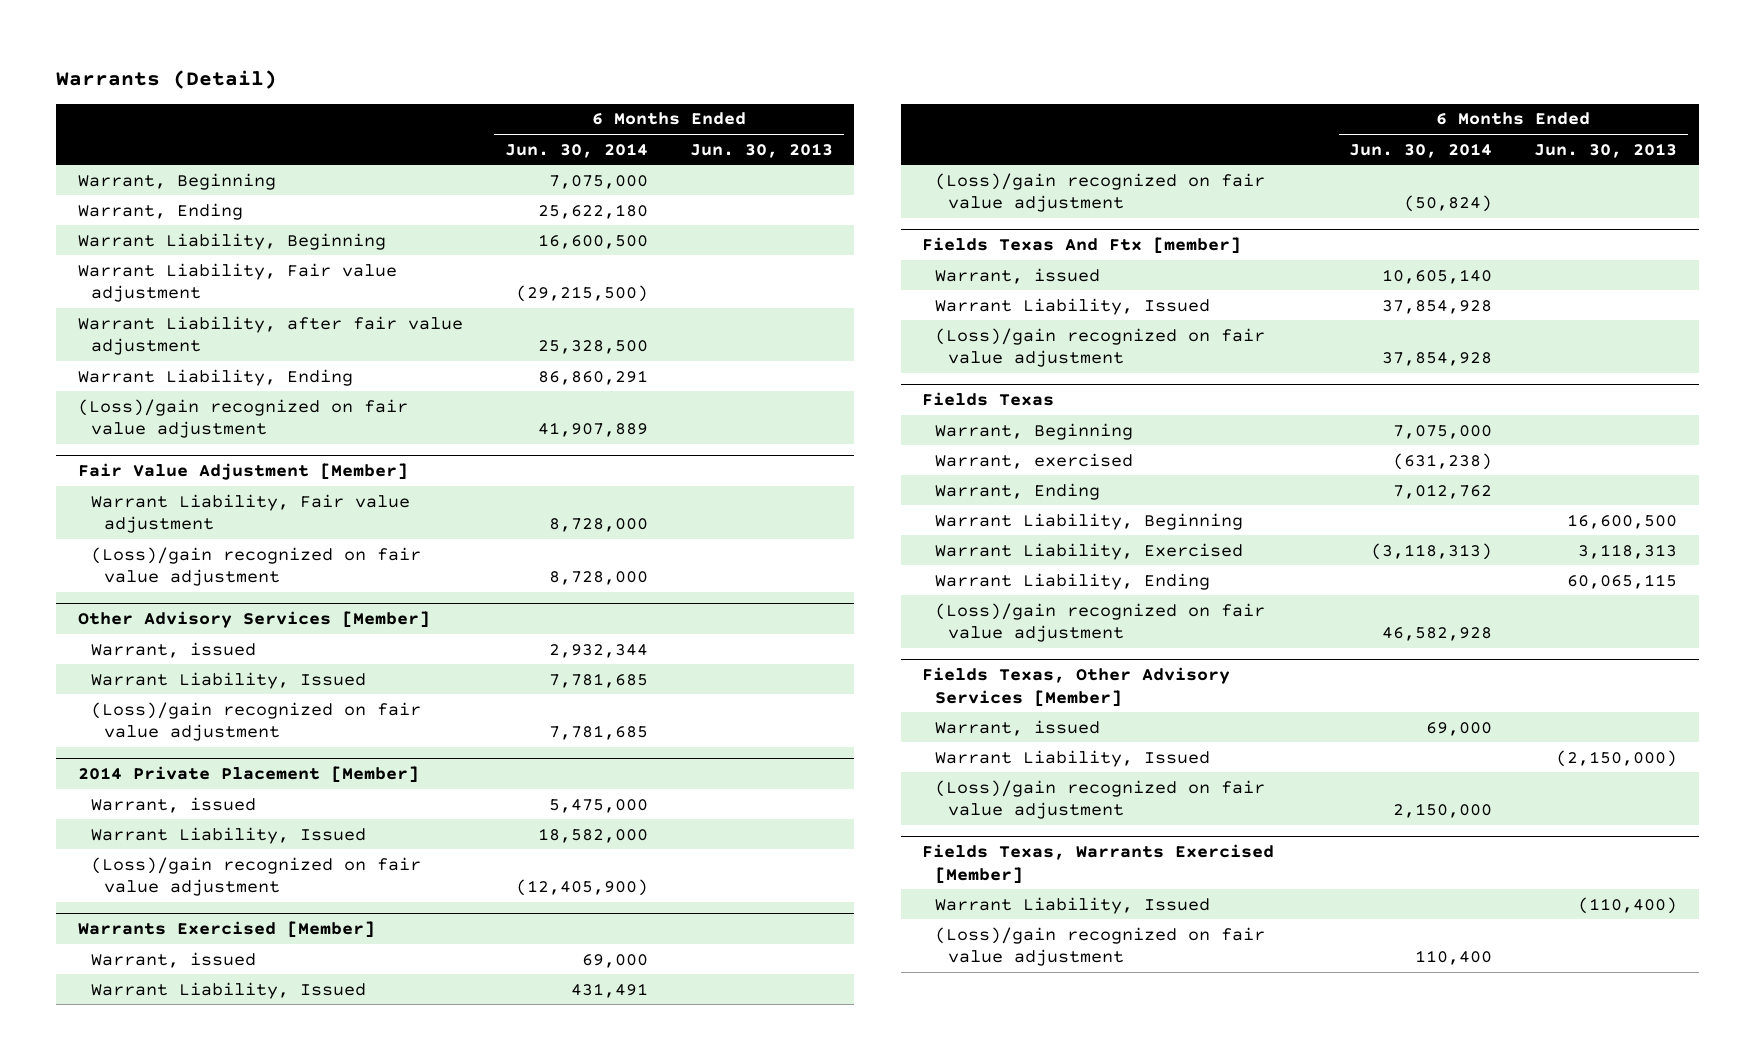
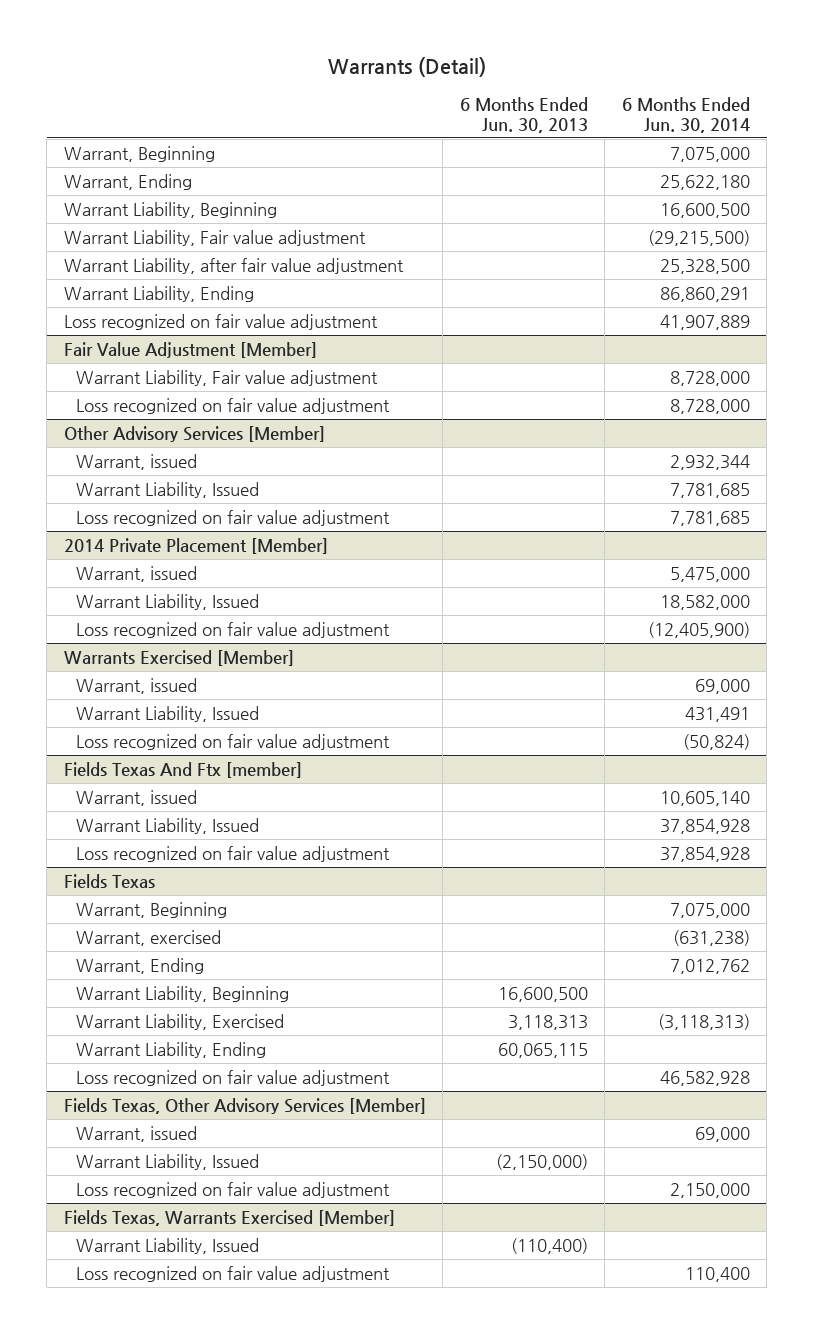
- | 6 Months Ended Jun. 30, 2014 | 6 Months Ended Jun. 30, 2013
+ | 6 Months Ended Jun. 30, 2013 | 6 Months Ended Jun. 30, 2014
- (Loss)/gain recognized on fair value adjustment | 41,907,889 |
+ Loss recognized on fair value adjustment | | 41,907,889
@ Fair Value Adjustment [Member]
- (Loss)/gain recognized on fair value adjustment | 8,728,000 |
+ Loss recognized on fair value adjustment | | 8,728,000
@ Other Advisory Services [Member]
- (Loss)/gain recognized on fair value adjustment | 7,781,685 |
+ Loss recognized on fair value adjustment | | 7,781,685
@ 2014 Private Placement [Member]
- (Loss)/gain recognized on fair value adjustment | (12,405,900) |
+ Loss recognized on fair value adjustment | | (12,405,900)
@ Warrants Exercised [Member]
- (Loss)/gain recognized on fair value adjustment | (50,824) |
+ Loss recognized on fair value adjustment | | (50,824)
@ Fields Texas And Ftx [member]
- (Loss)/gain recognized on fair value adjustment | 37,854,928 |
+ Loss recognized on fair value adjustment | | 37,854,928
@ Fields Texas
- (Loss)/gain recognized on fair value adjustment | 46,582,928 |
+ Loss recognized on fair value adjustment | | 46,582,928
@ Fields Texas, Other Advisory Services [Member]
- (Loss)/gain recognized on fair value adjustment | 2,150,000 |
+ Loss recognized on fair value adjustment | | 2,150,000
@ Fields Texas, Warrants Exercised [Member]
- (Loss)/gain recognized on fair value adjustment | 110,400 |
+ Loss recognized on fair value adjustment | | 110,400

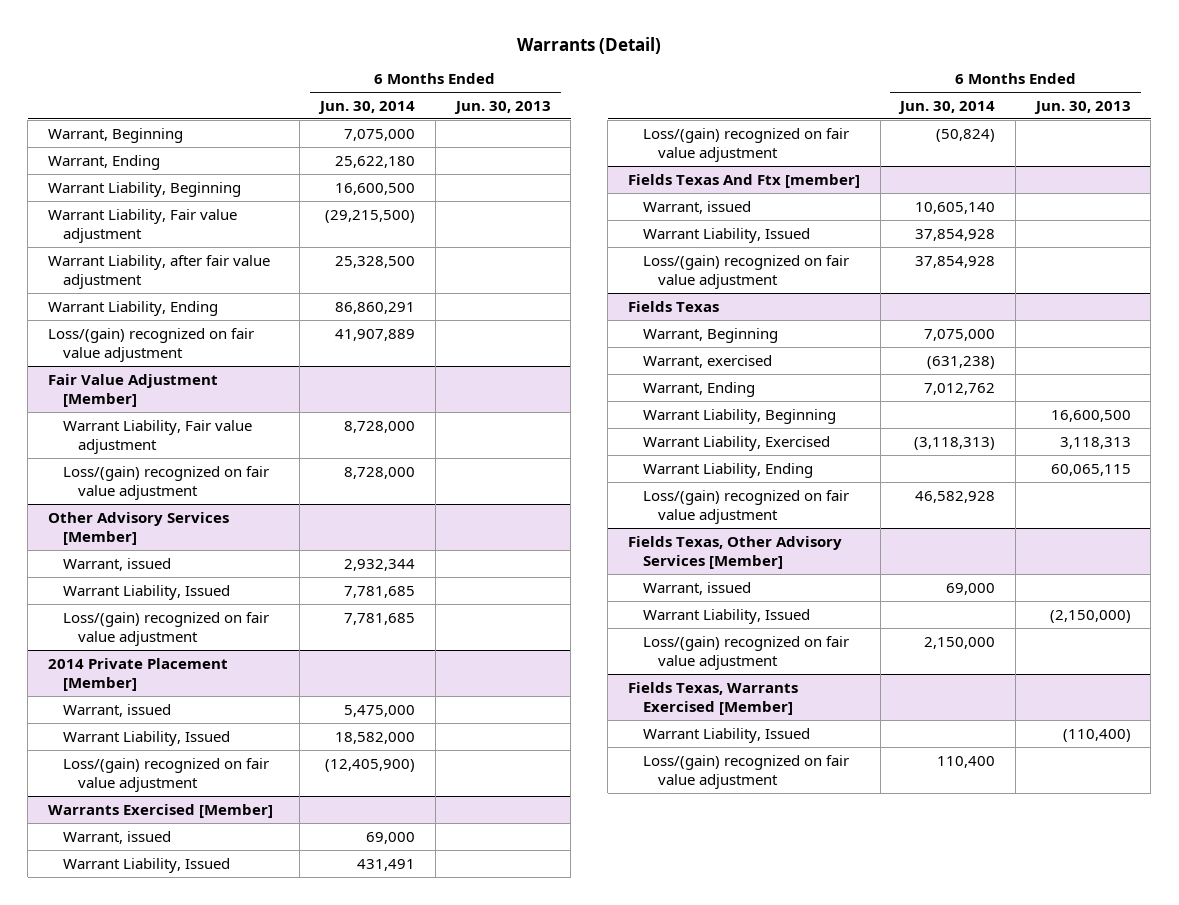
- | 6 Months Ended Jun. 30, 2013 | 6 Months Ended Jun. 30, 2014
+ | 6 Months Ended Jun. 30, 2014 | 6 Months Ended Jun. 30, 2013
- Loss recognized on fair value adjustment | | 41,907,889
+ Loss/(gain) recognized on fair value adjustment | 41,907,889 |
@ Fair Value Adjustment [Member]
- Loss recognized on fair value adjustment | | 8,728,000
+ Loss/(gain) recognized on fair value adjustment | 8,728,000 |
@ Other Advisory Services [Member]
- Loss recognized on fair value adjustment | | 7,781,685
+ Loss/(gain) recognized on fair value adjustment | 7,781,685 |
@ 2014 Private Placement [Member]
- Loss recognized on fair value adjustment | | (12,405,900)
+ Loss/(gain) recognized on fair value adjustment | (12,405,900) |
@ Warrants Exercised [Member]
- Loss recognized on fair value adjustment | | (50,824)
+ Loss/(gain) recognized on fair value adjustment | (50,824) |
@ Fields Texas And Ftx [member]
- Loss recognized on fair value adjustment | | 37,854,928
+ Loss/(gain) recognized on fair value adjustment | 37,854,928 |
@ Fields Texas
- Loss recognized on fair value adjustment | | 46,582,928
+ Loss/(gain) recognized on fair value adjustment | 46,582,928 |
@ Fields Texas, Other Advisory Services [Member]
- Loss recognized on fair value adjustment | | 2,150,000
+ Loss/(gain) recognized on fair value adjustment | 2,150,000 |
@ Fields Texas, Warrants Exercised [Member]
- Loss recognized on fair value adjustment | | 110,400
+ Loss/(gain) recognized on fair value adjustment | 110,400 |

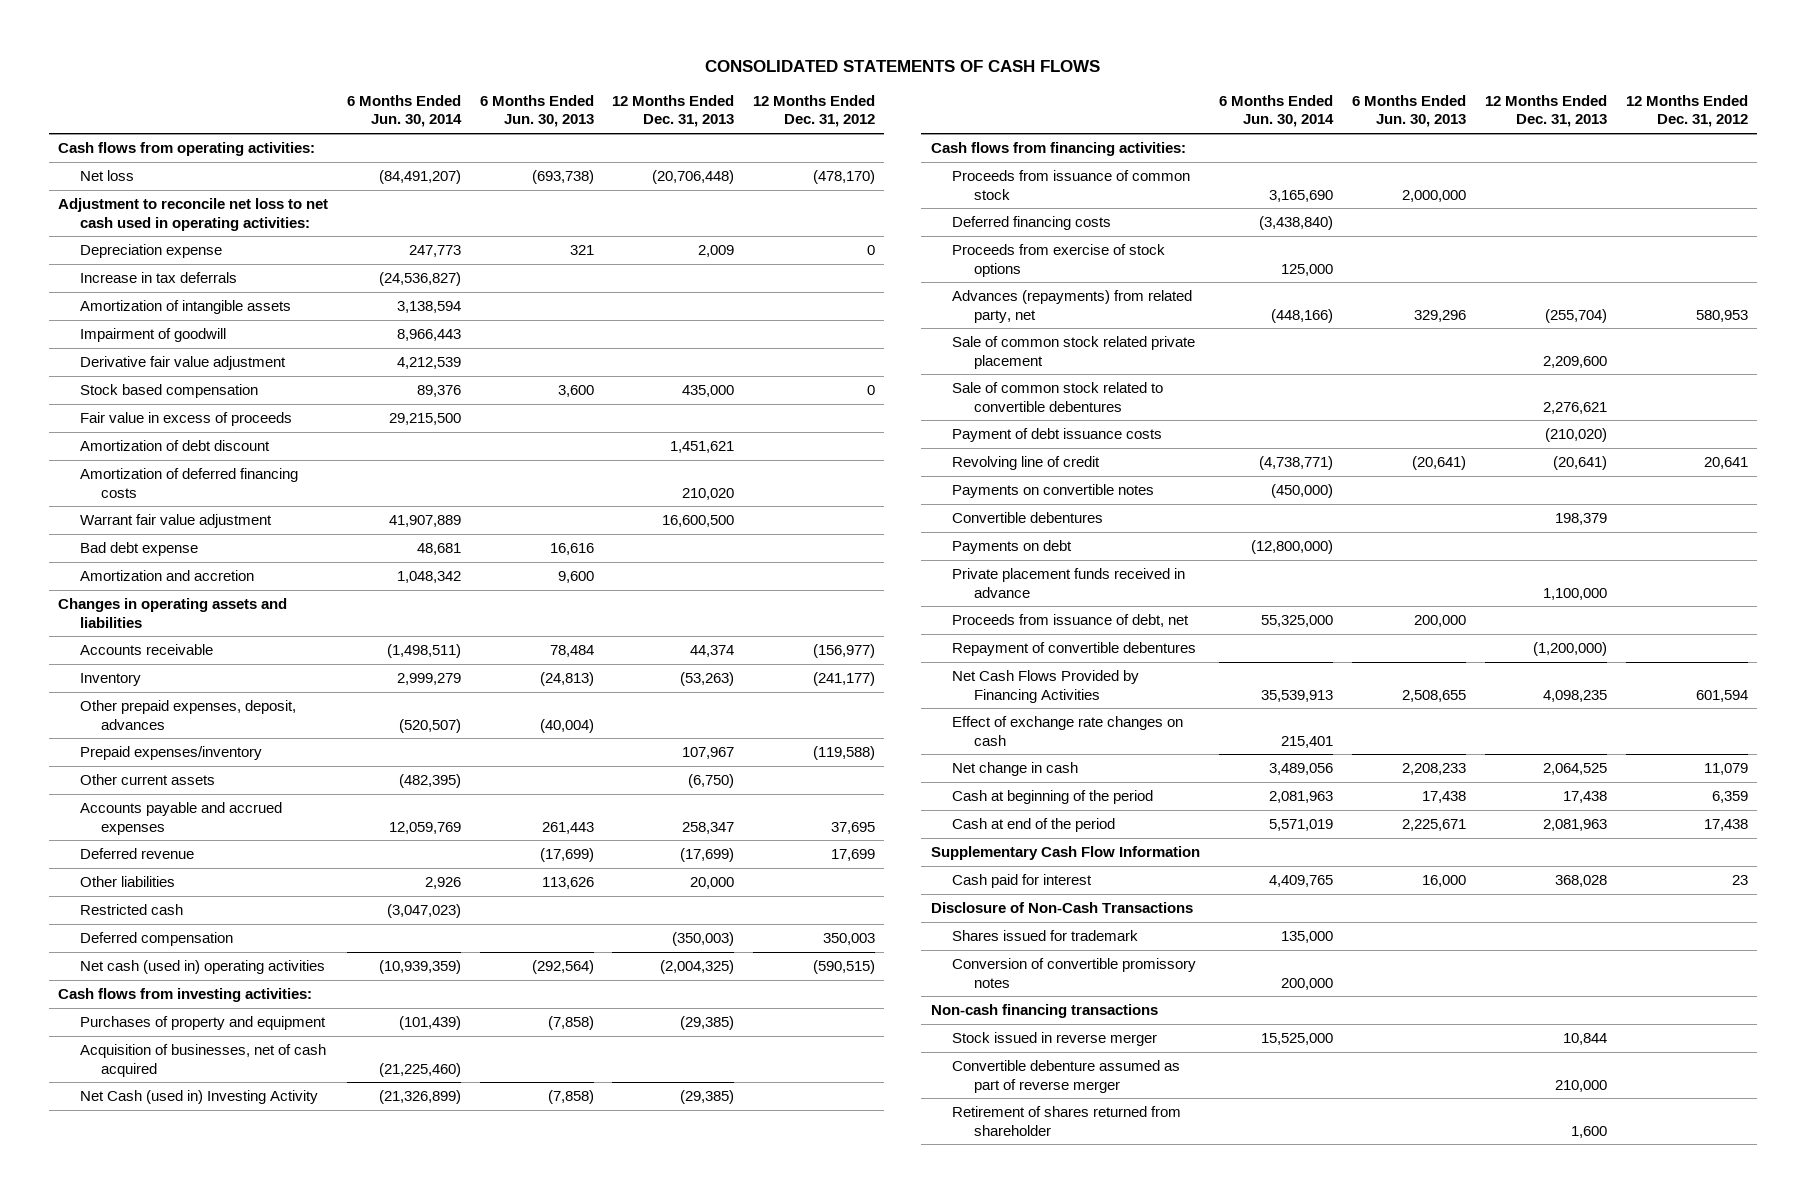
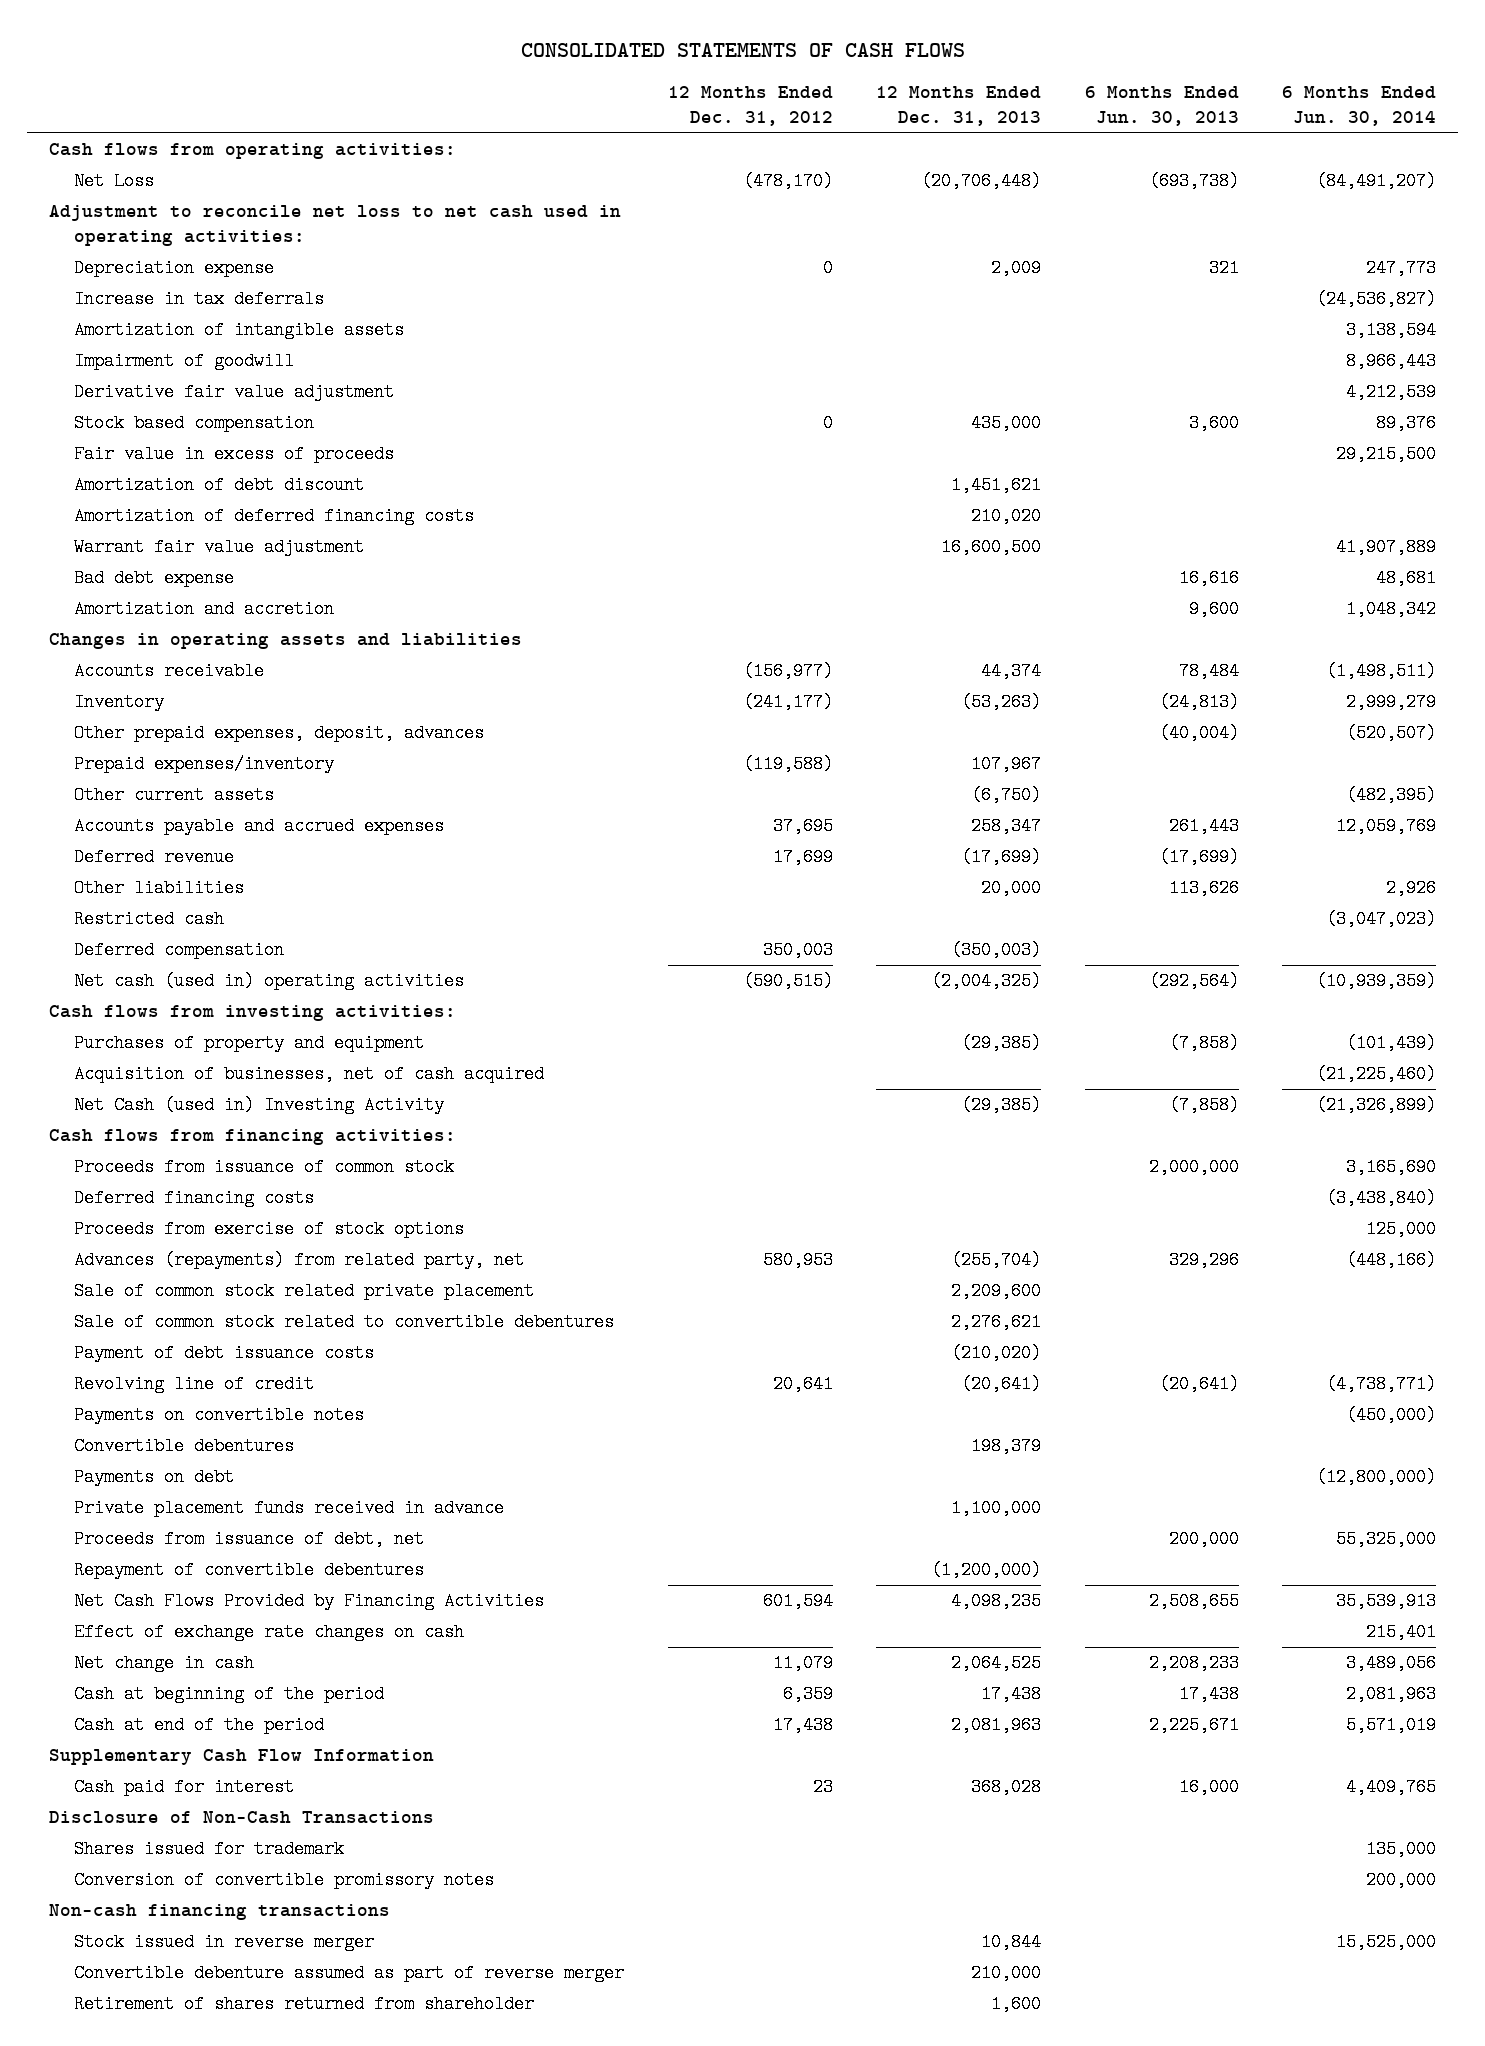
- | 6 Months Ended Jun. 30, 2014 | 6 Months Ended Jun. 30, 2013 | 12 Months Ended Dec. 31, 2013 | 12 Months Ended Dec. 31, 2012
+ | 12 Months Ended Dec. 31, 2012 | 12 Months Ended Dec. 31, 2013 | 6 Months Ended Jun. 30, 2013 | 6 Months Ended Jun. 30, 2014
- Net loss | (84,491,207) | (693,738) | (20,706,448) | (478,170)
+ Net Loss | (478,170) | (20,706,448) | (693,738) | (84,491,207)

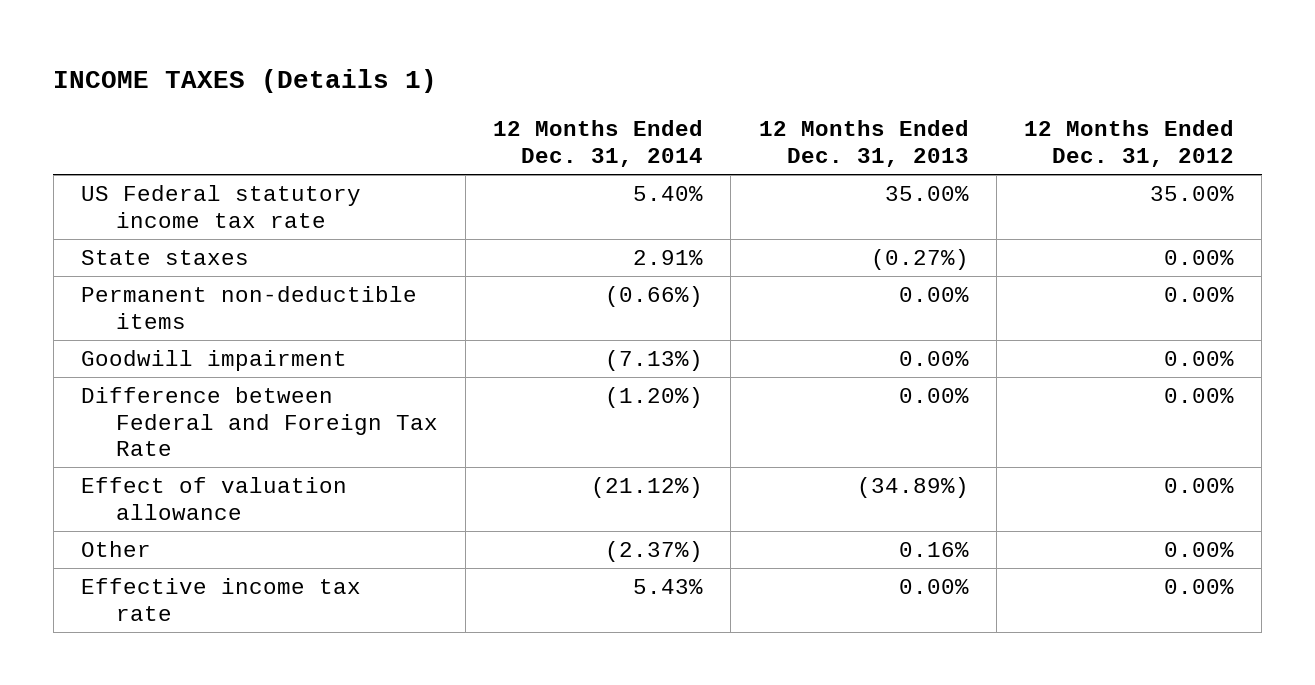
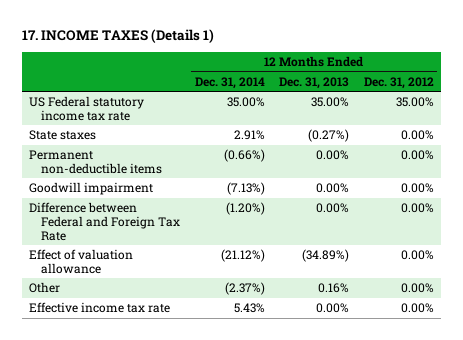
- INCOME TAXES (Details 1)
+ 17. INCOME TAXES (Details 1)
- US Federal statutory income tax rate | 5.40% | 35.00% | 35.00%
+ US Federal statutory income tax rate | 35.00% | 35.00% | 35.00%

